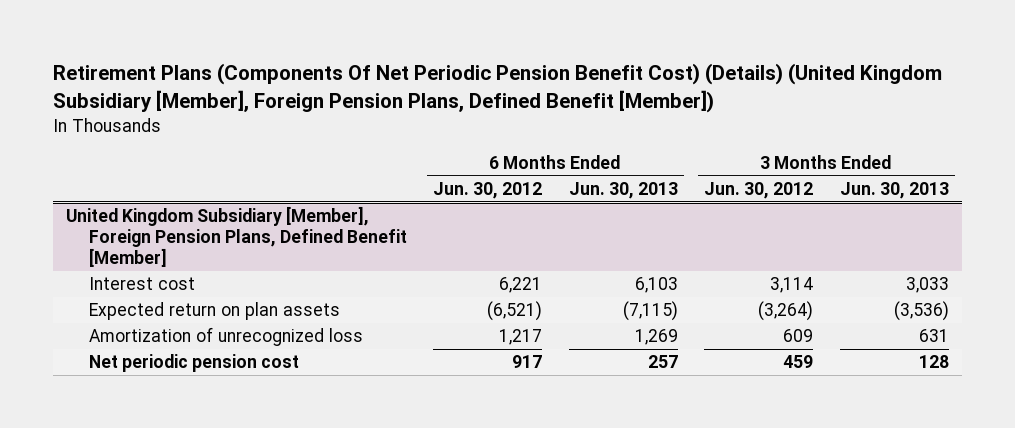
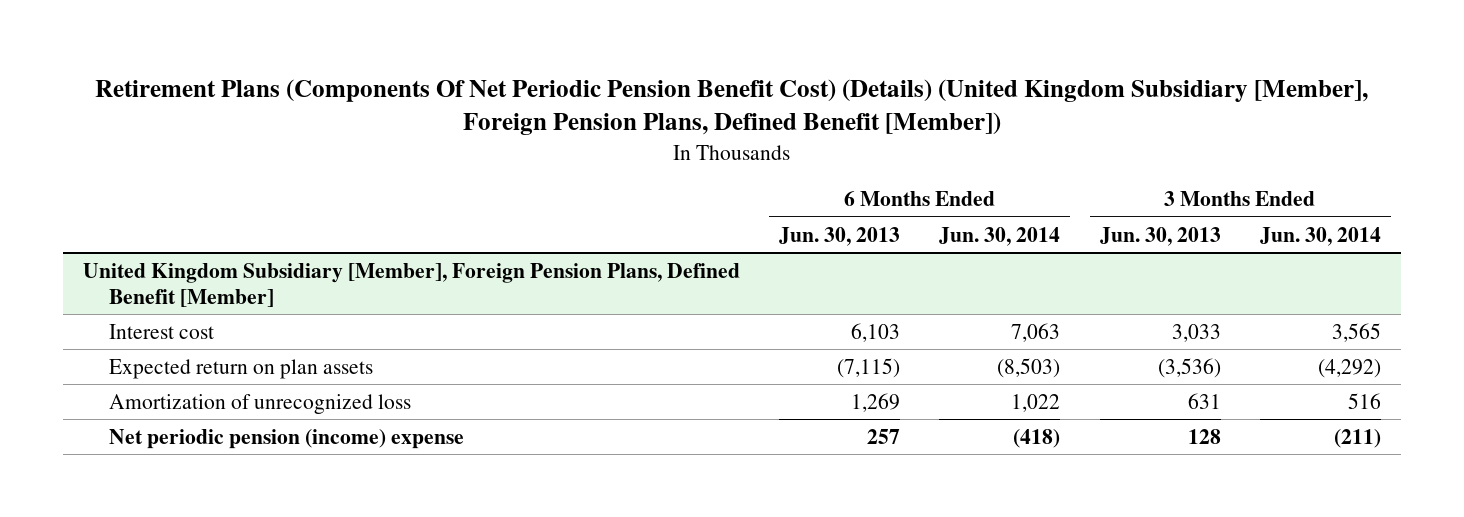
- | 6 Months Ended Jun. 30, 2012 | 6 Months Ended Jun. 30, 2013 | 3 Months Ended Jun. 30, 2012 | 3 Months Ended Jun. 30, 2013
+ | 6 Months Ended Jun. 30, 2013 | 6 Months Ended Jun. 30, 2014 | 3 Months Ended Jun. 30, 2013 | 3 Months Ended Jun. 30, 2014
@ United Kingdom Subsidiary [Member], Foreign Pension Plans, Defined Benefit [Member]
- Net periodic pension cost | 917 | 257 | 459 | 128
+ Net periodic pension (income) expense | 257 | (418) | 128 | (211)

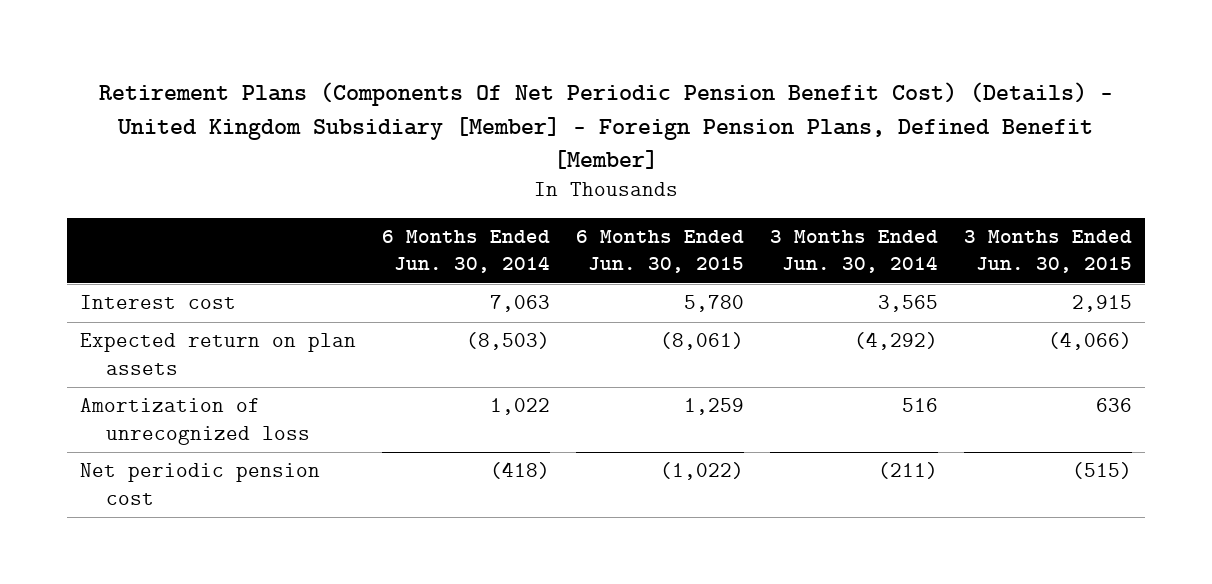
- Retirement Plans (Components Of Net Periodic Pension Benefit Cost) (Details) (United Kingdom Subsidiary [Member], Foreign Pension Plans, Defined Benefit [Member])
+ Retirement Plans (Components Of Net Periodic Pension Benefit Cost) (Details) - United Kingdom Subsidiary [Member] - Foreign Pension Plans, Defined Benefit [Member]
- | 6 Months Ended Jun. 30, 2013 | 6 Months Ended Jun. 30, 2014 | 3 Months Ended Jun. 30, 2013 | 3 Months Ended Jun. 30, 2014
+ | 6 Months Ended Jun. 30, 2014 | 6 Months Ended Jun. 30, 2015 | 3 Months Ended Jun. 30, 2014 | 3 Months Ended Jun. 30, 2015
- United Kingdom Subsidiary [Member], Foreign Pension Plans, Defined Benefit [Member]
- Net periodic pension (income) expense | 257 | (418) | 128 | (211)
+ Net periodic pension cost | (418) | (1,022) | (211) | (515)

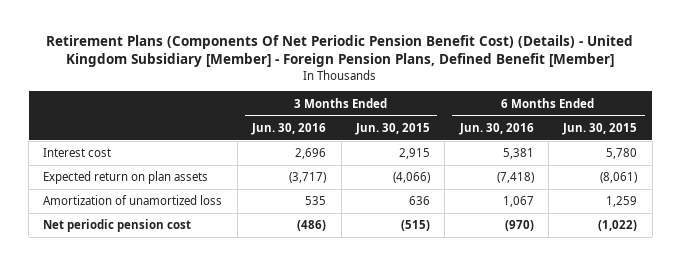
- | 6 Months Ended Jun. 30, 2014 | 6 Months Ended Jun. 30, 2015 | 3 Months Ended Jun. 30, 2014 | 3 Months Ended Jun. 30, 2015
+ | 3 Months Ended Jun. 30, 2016 | 3 Months Ended Jun. 30, 2015 | 6 Months Ended Jun. 30, 2016 | 6 Months Ended Jun. 30, 2015
- Amortization of unrecognized loss | 1,022 | 1,259 | 516 | 636
+ Amortization of unamortized loss | 535 | 636 | 1,067 | 1,259

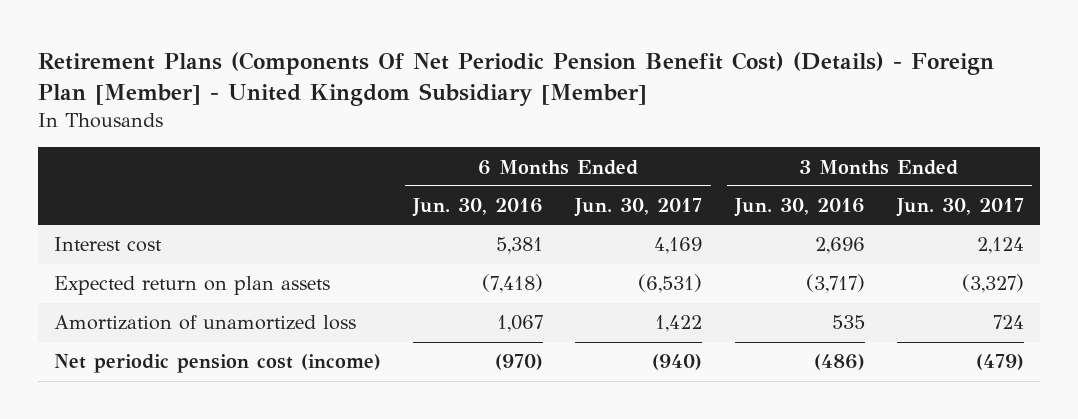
- Retirement Plans (Components Of Net Periodic Pension Benefit Cost) (Details) - United Kingdom Subsidiary [Member] - Foreign Pension Plans, Defined Benefit [Member]
+ Retirement Plans (Components Of Net Periodic Pension Benefit Cost) (Details) - Foreign Plan [Member] - United Kingdom Subsidiary [Member]
- | 3 Months Ended Jun. 30, 2016 | 3 Months Ended Jun. 30, 2015 | 6 Months Ended Jun. 30, 2016 | 6 Months Ended Jun. 30, 2015
+ | 6 Months Ended Jun. 30, 2016 | 6 Months Ended Jun. 30, 2017 | 3 Months Ended Jun. 30, 2016 | 3 Months Ended Jun. 30, 2017
- Net periodic pension cost | (486) | (515) | (970) | (1,022)
+ Net periodic pension cost (income) | (970) | (940) | (486) | (479)

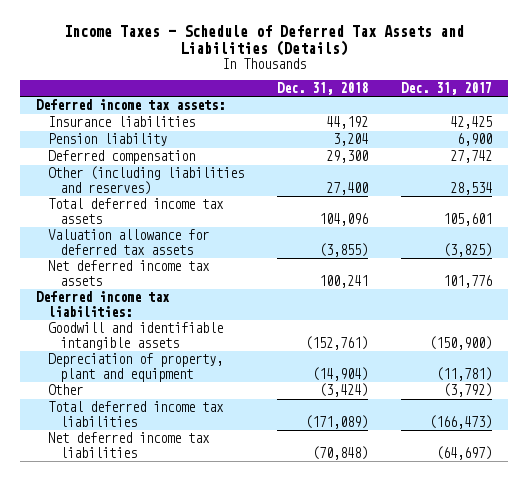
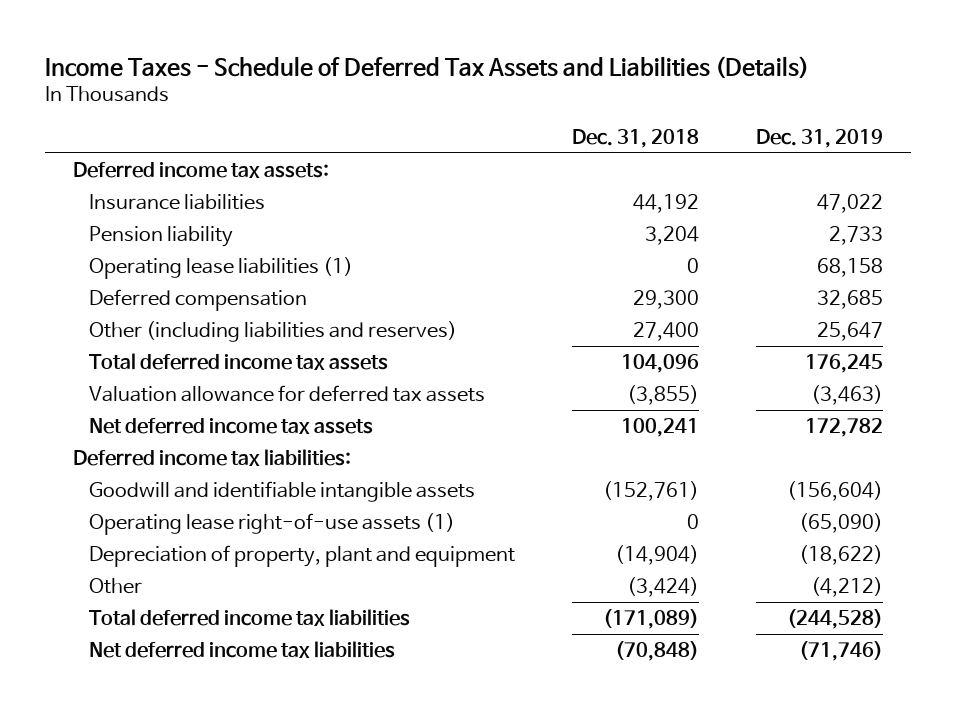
- | Dec. 31, 2018 | Dec. 31, 2017
+ | Dec. 31, 2018 | Dec. 31, 2019
+ Operating lease liabilities (1) | 0 | 68,158
+ Operating lease right-of-use assets (1) | 0 | (65,090)

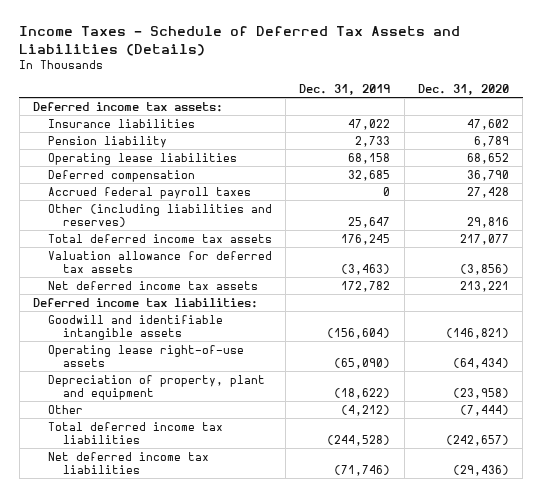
- | Dec. 31, 2018 | Dec. 31, 2019
+ | Dec. 31, 2019 | Dec. 31, 2020
- Operating lease liabilities (1) | 0 | 68,158
+ Operating lease liabilities | 68,158 | 68,652
+ Accrued federal payroll taxes | 0 | 27,428
- Operating lease right-of-use assets (1) | 0 | (65,090)
+ Operating lease right-of-use assets | (65,090) | (64,434)

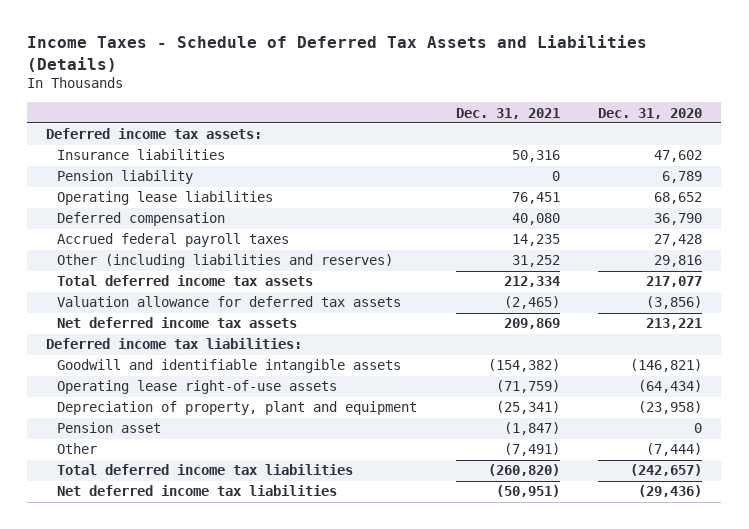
- | Dec. 31, 2019 | Dec. 31, 2020
+ | Dec. 31, 2021 | Dec. 31, 2020
+ Pension asset | (1,847) | 0

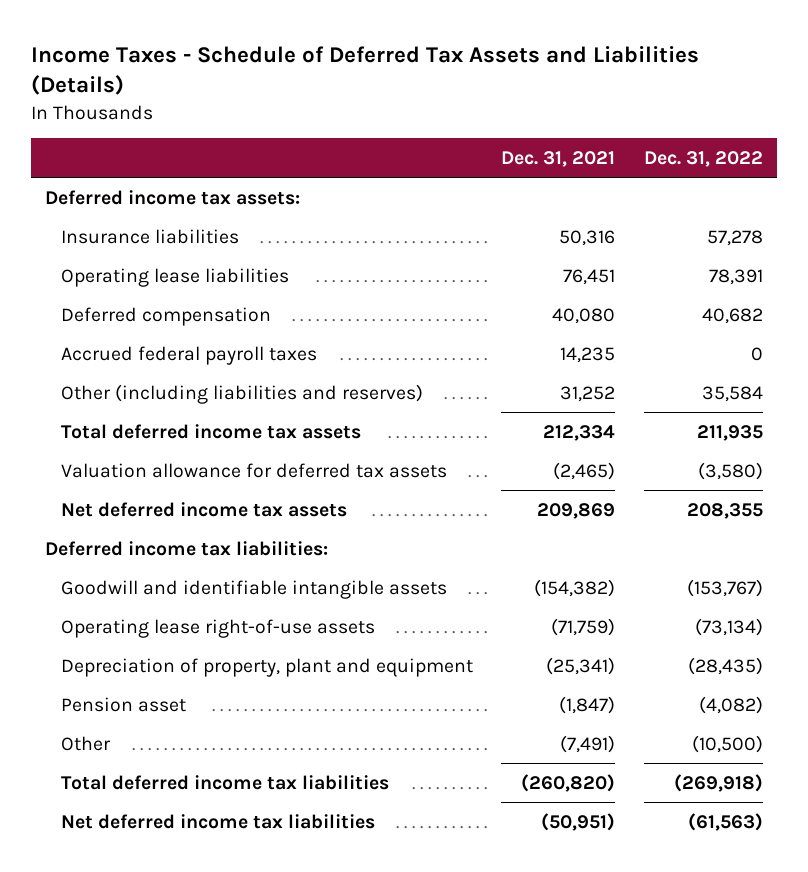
- | Dec. 31, 2021 | Dec. 31, 2020
+ | Dec. 31, 2021 | Dec. 31, 2022
- Pension liability | 0 | 6,789

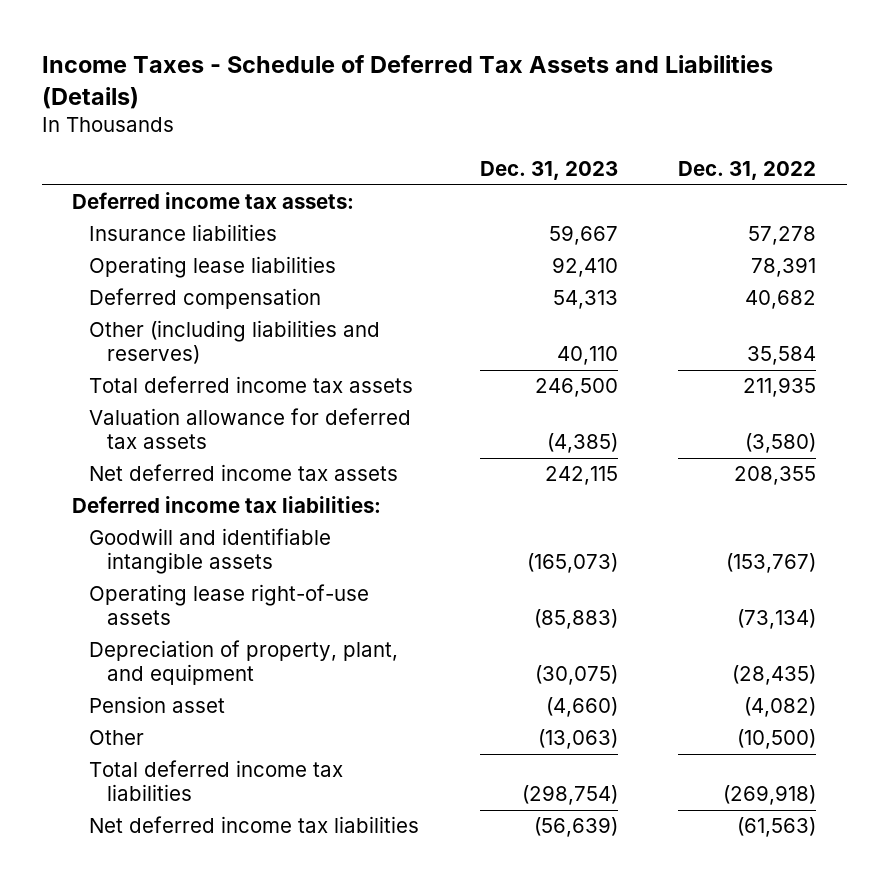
- | Dec. 31, 2021 | Dec. 31, 2022
+ | Dec. 31, 2023 | Dec. 31, 2022
- Accrued federal payroll taxes | 14,235 | 0
- Depreciation of property, plant and equipment | (25,341) | (28,435)
+ Depreciation of property, plant, and equipment | (30,075) | (28,435)

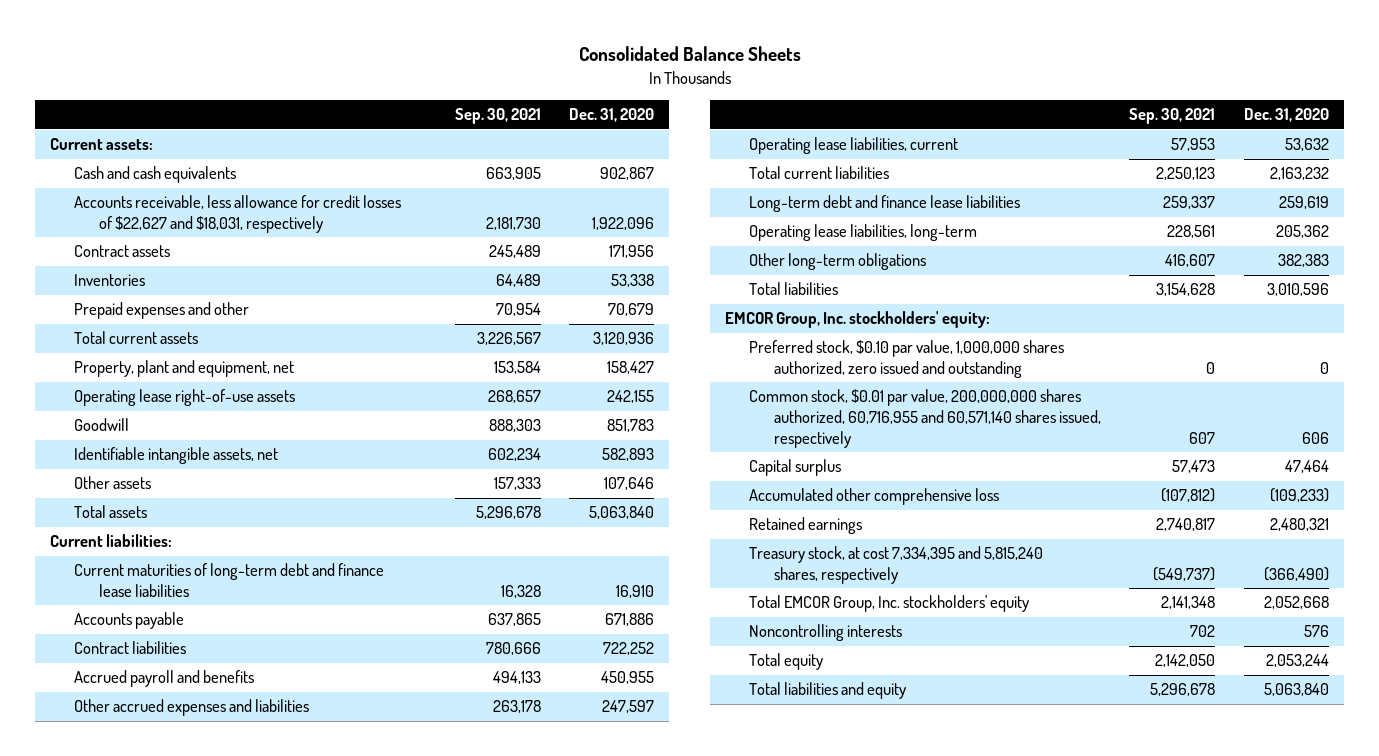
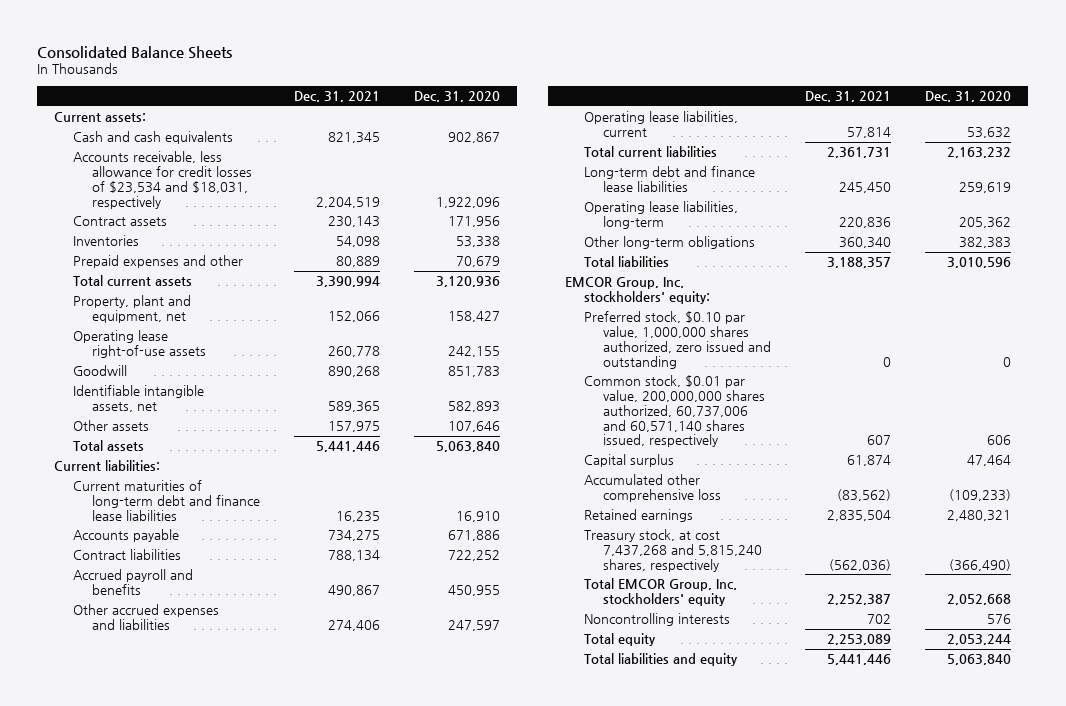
- | Sep. 30, 2021 | Dec. 31, 2020
+ | Dec. 31, 2021 | Dec. 31, 2020
- Accounts receivable, less allowance for credit losses of $22,627 and $18,031, respectively | 2,181,730 | 1,922,096
+ Accounts receivable, less allowance for credit losses of $23,534 and $18,031, respectively | 2,204,519 | 1,922,096
- Common stock, $0.01 par value, 200,000,000 shares authorized, 60,716,955 and 60,571,140 shares issued, respectively | 607 | 606
+ Common stock, $0.01 par value, 200,000,000 shares authorized, 60,737,006 and 60,571,140 shares issued, respectively | 607 | 606
- Treasury stock, at cost 7,334,395 and 5,815,240 shares, respectively | (549,737) | (366,490)
+ Treasury stock, at cost 7,437,268 and 5,815,240 shares, respectively | (562,036) | (366,490)

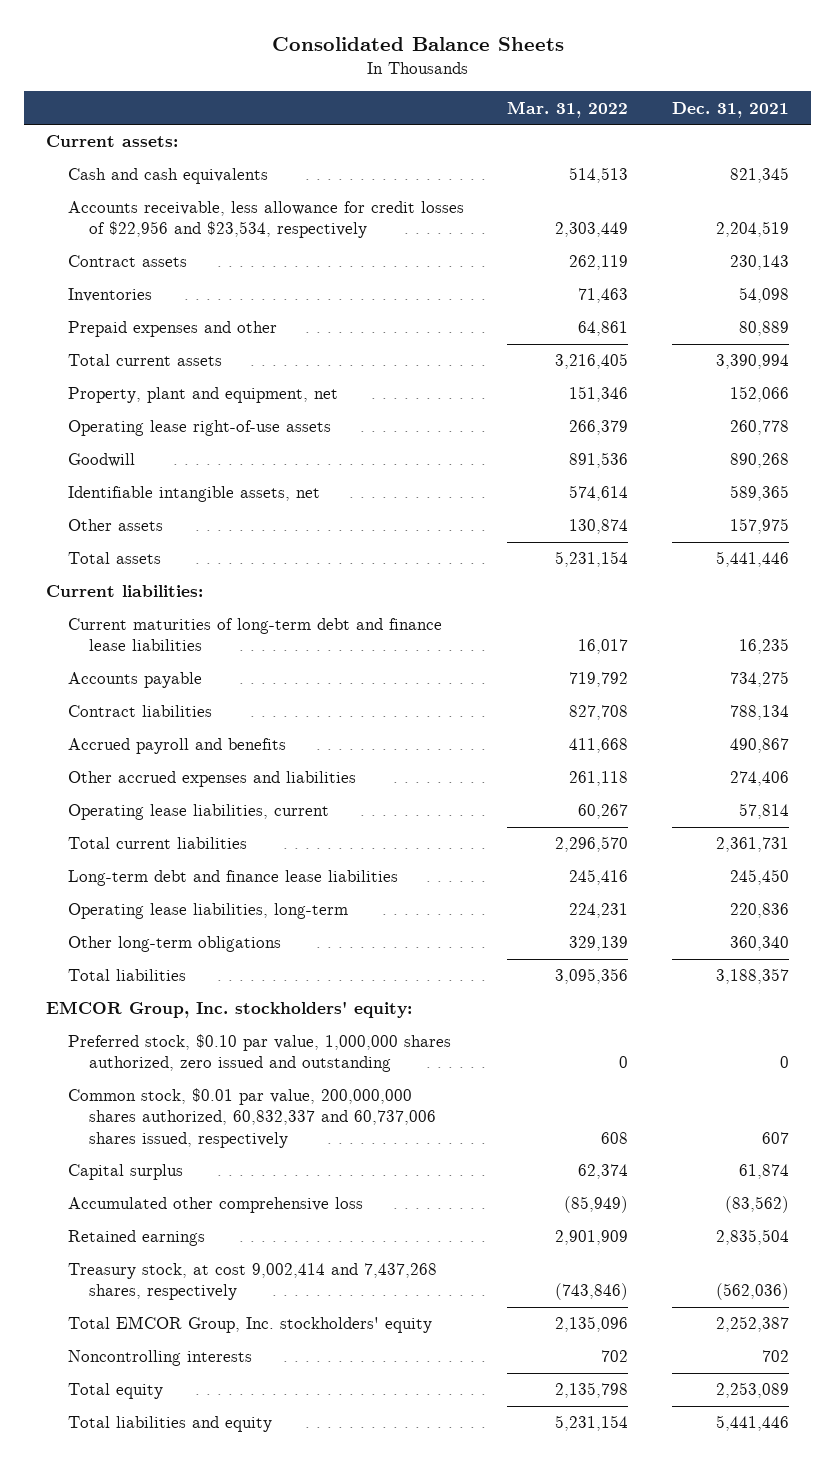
- | Dec. 31, 2021 | Dec. 31, 2020
+ | Mar. 31, 2022 | Dec. 31, 2021
- Accounts receivable, less allowance for credit losses of $23,534 and $18,031, respectively | 2,204,519 | 1,922,096
+ Accounts receivable, less allowance for credit losses of $22,956 and $23,534, respectively | 2,303,449 | 2,204,519
- Common stock, $0.01 par value, 200,000,000 shares authorized, 60,737,006 and 60,571,140 shares issued, respectively | 607 | 606
+ Common stock, $0.01 par value, 200,000,000 shares authorized, 60,832,337 and 60,737,006 shares issued, respectively | 608 | 607
- Treasury stock, at cost 7,437,268 and 5,815,240 shares, respectively | (562,036) | (366,490)
+ Treasury stock, at cost 9,002,414 and 7,437,268 shares, respectively | (743,846) | (562,036)

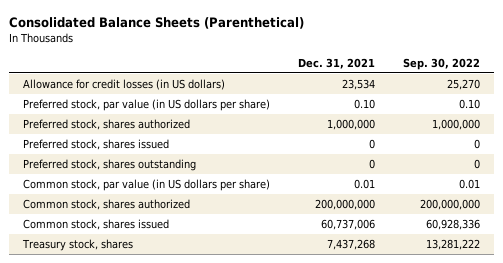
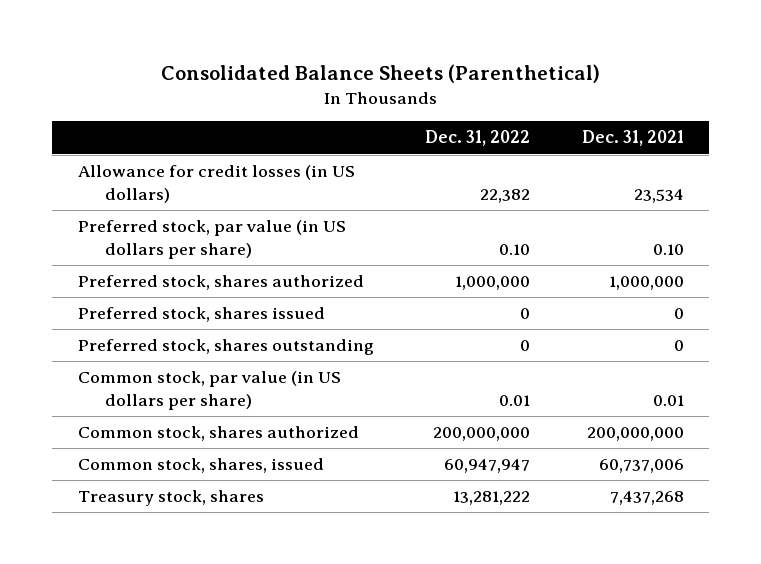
- | Dec. 31, 2021 | Sep. 30, 2022
+ | Dec. 31, 2022 | Dec. 31, 2021
- Common stock, shares issued | 60,737,006 | 60,928,336
+ Common stock, shares, issued | 60,947,947 | 60,737,006

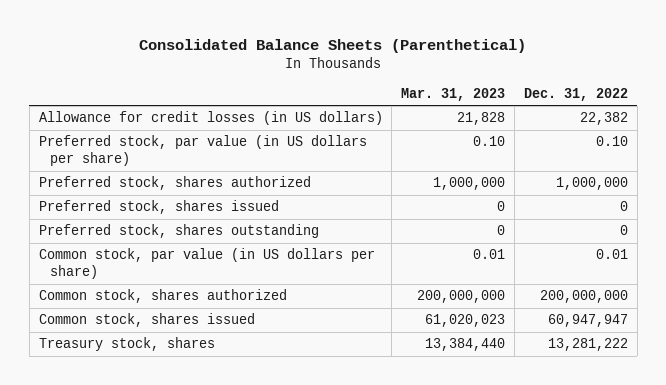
- | Dec. 31, 2022 | Dec. 31, 2021
+ | Mar. 31, 2023 | Dec. 31, 2022
- Common stock, shares, issued | 60,947,947 | 60,737,006
+ Common stock, shares issued | 61,020,023 | 60,947,947

